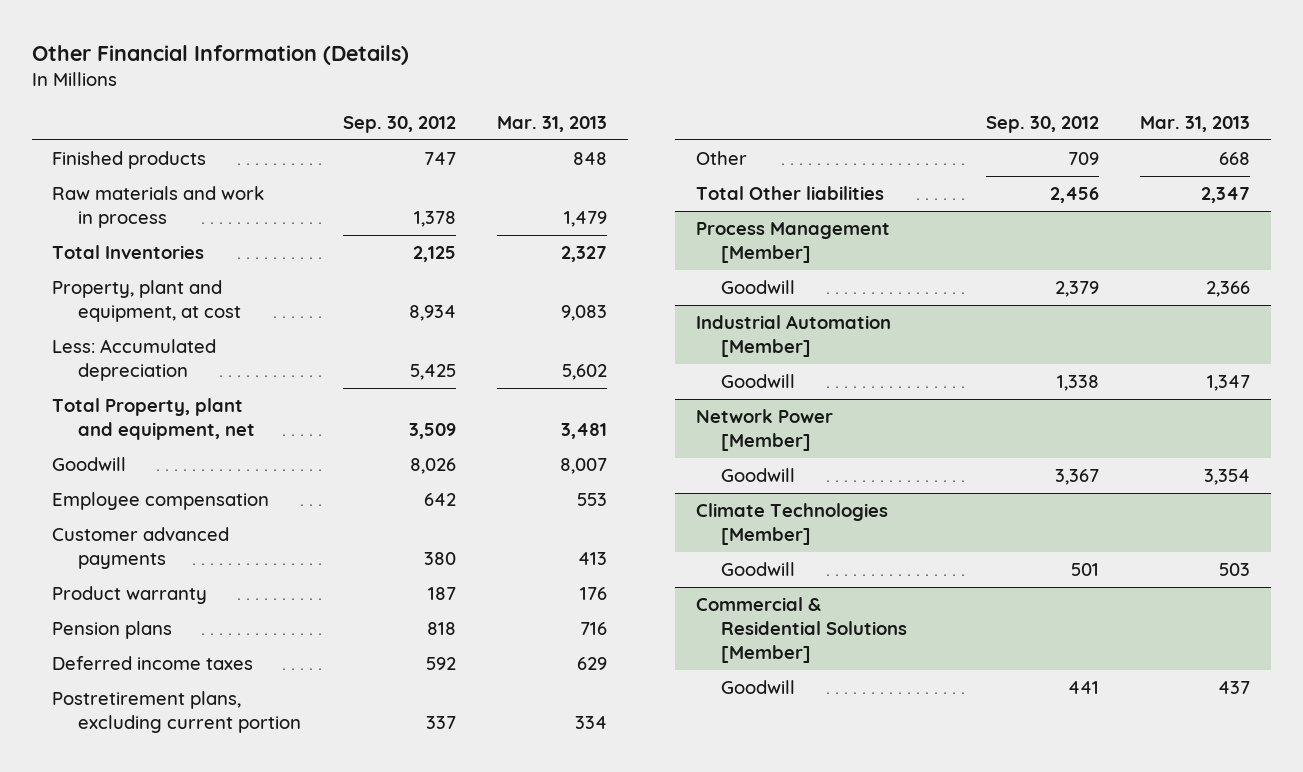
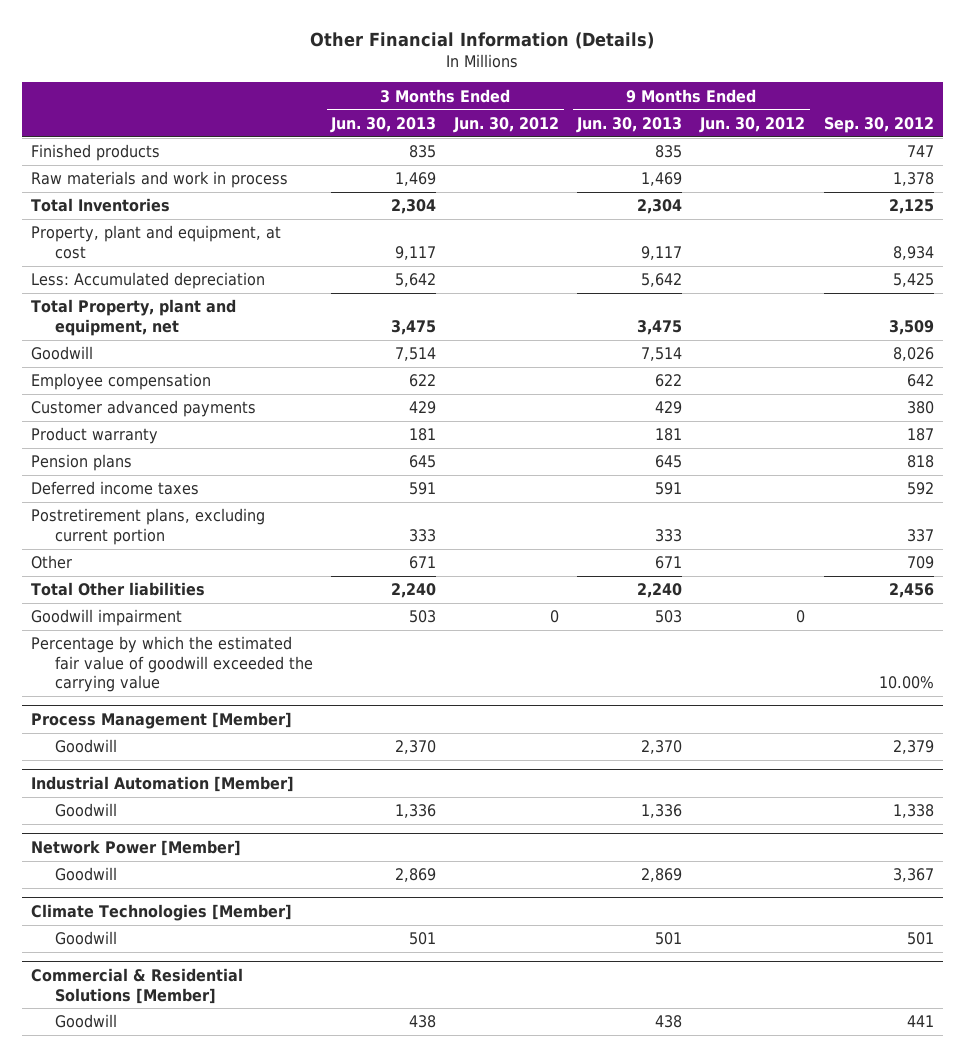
- | Sep. 30, 2012 | Mar. 31, 2013
+ | 3 Months Ended Jun. 30, 2013 | 3 Months Ended Jun. 30, 2012 | 9 Months Ended Jun. 30, 2013 | 9 Months Ended Jun. 30, 2012 | Sep. 30, 2012
+ Goodwill impairment | 503 | 0 | 503 | 0 |
+ Percentage by which the estimated fair value of goodwill exceeded the carrying value | | | | | 10.00%

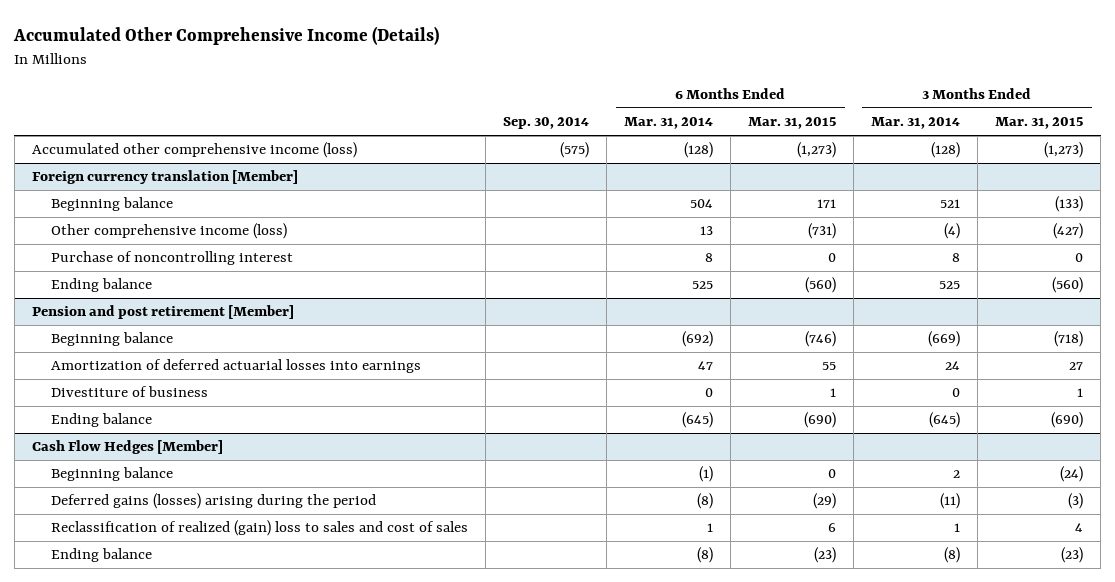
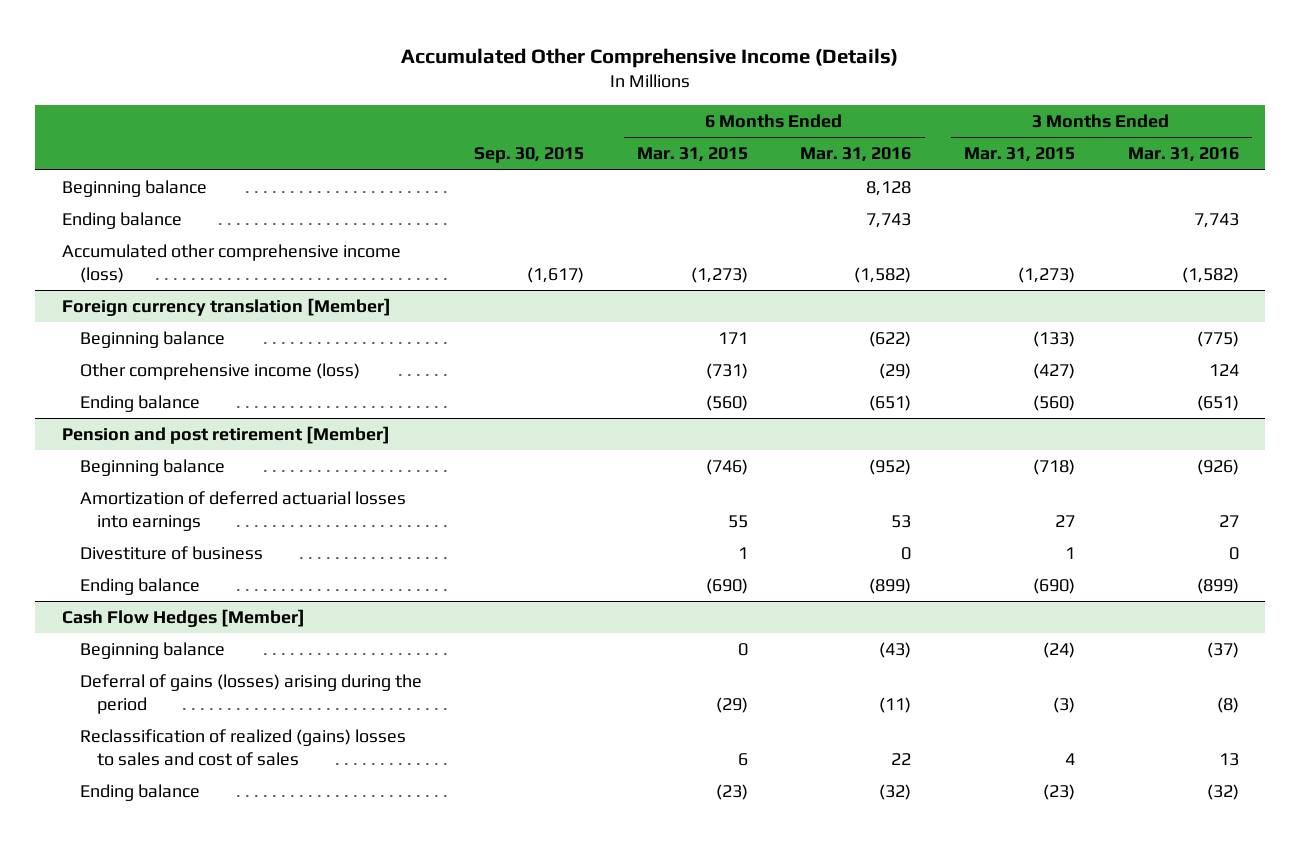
- | Sep. 30, 2014 | 6 Months Ended Mar. 31, 2014 | 6 Months Ended Mar. 31, 2015 | 3 Months Ended Mar. 31, 2014 | 3 Months Ended Mar. 31, 2015
+ | Sep. 30, 2015 | 6 Months Ended Mar. 31, 2015 | 6 Months Ended Mar. 31, 2016 | 3 Months Ended Mar. 31, 2015 | 3 Months Ended Mar. 31, 2016
+ Beginning balance | | | 8,128 | |
+ Ending balance | | | 7,743 | | 7,743
@ Foreign currency translation [Member]
- Purchase of noncontrolling interest | | 8 | 0 | 8 | 0
@ Cash Flow Hedges [Member]
- Deferred gains (losses) arising during the period | | (8) | (29) | (11) | (3)
- Reclassification of realized (gain) loss to sales and cost of sales | | 1 | 6 | 1 | 4
+ Deferral of gains (losses) arising during the period | | (29) | (11) | (3) | (8)
+ Reclassification of realized (gains) losses to sales and cost of sales | | 6 | 22 | 4 | 13

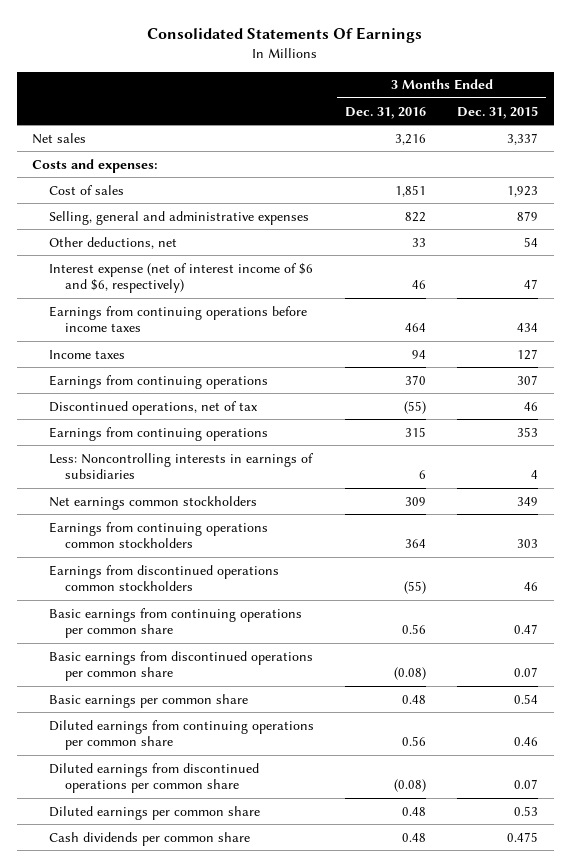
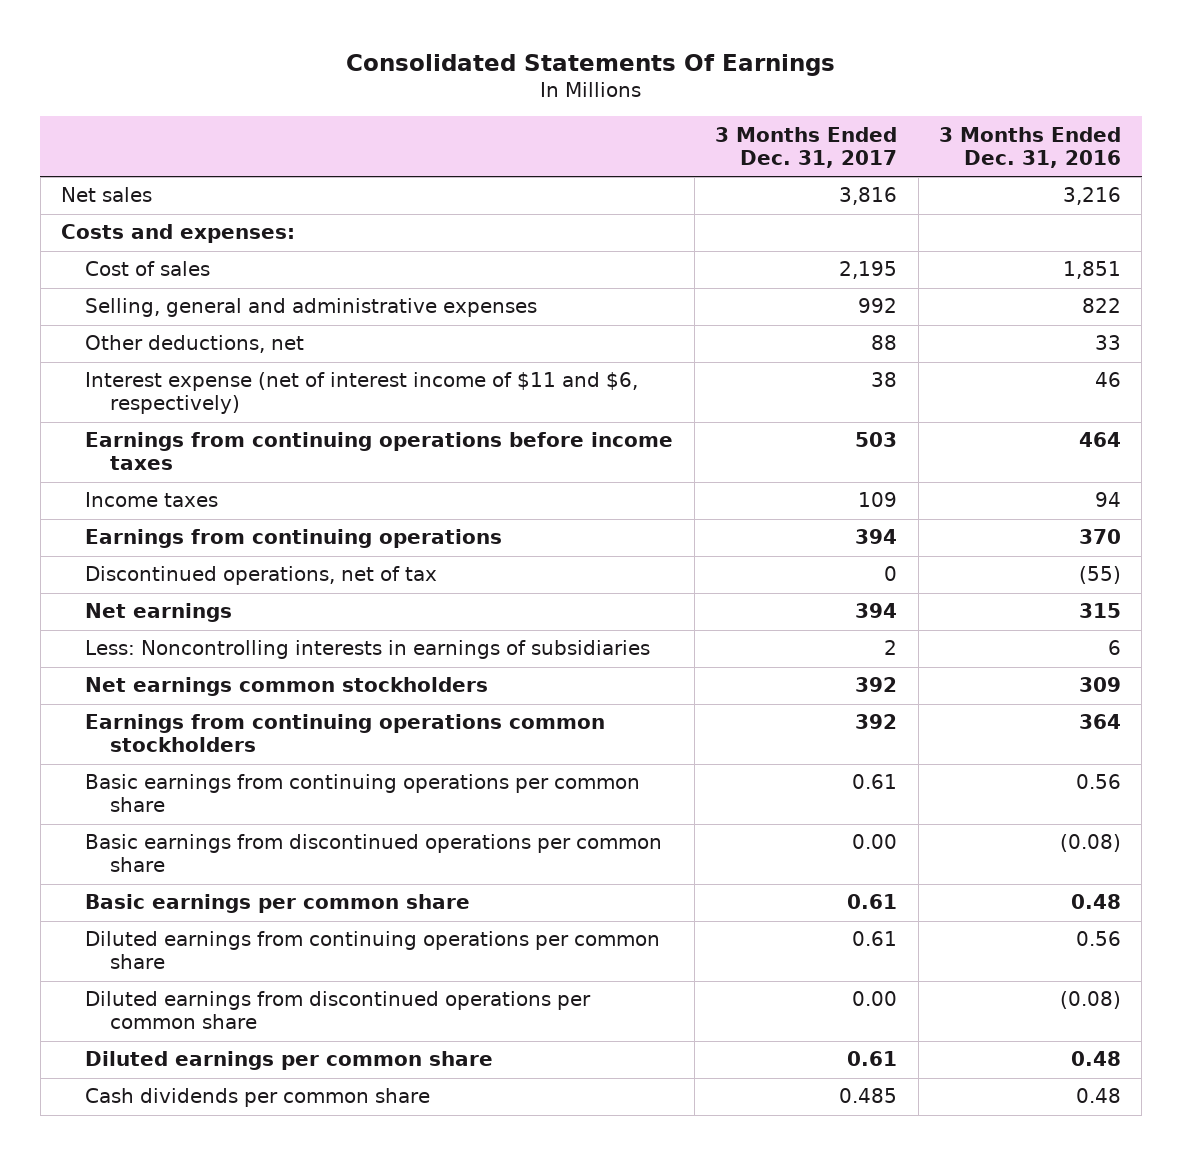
- | 3 Months Ended Dec. 31, 2016 | 3 Months Ended Dec. 31, 2015
+ | 3 Months Ended Dec. 31, 2017 | 3 Months Ended Dec. 31, 2016
- Interest expense (net of interest income of $6 and $6, respectively) | 46 | 47
+ Interest expense (net of interest income of $11 and $6, respectively) | 38 | 46
- Earnings from continuing operations | 315 | 353
+ Net earnings | 394 | 315
- Earnings from discontinued operations common stockholders | (55) | 46

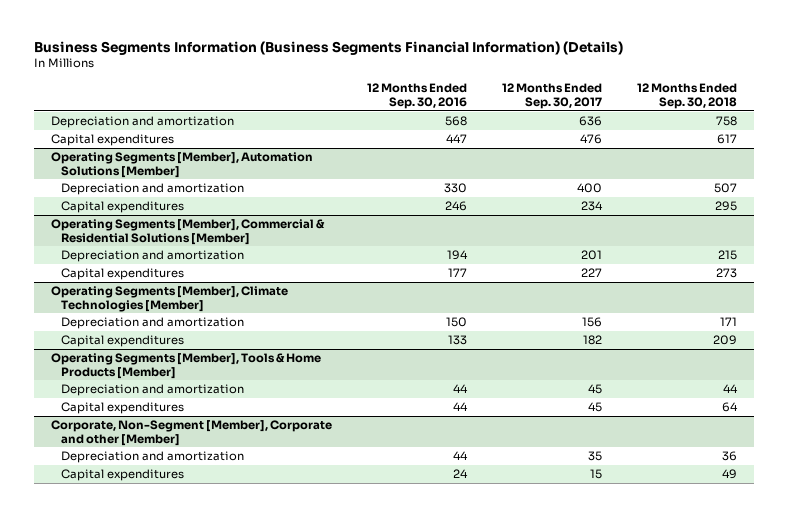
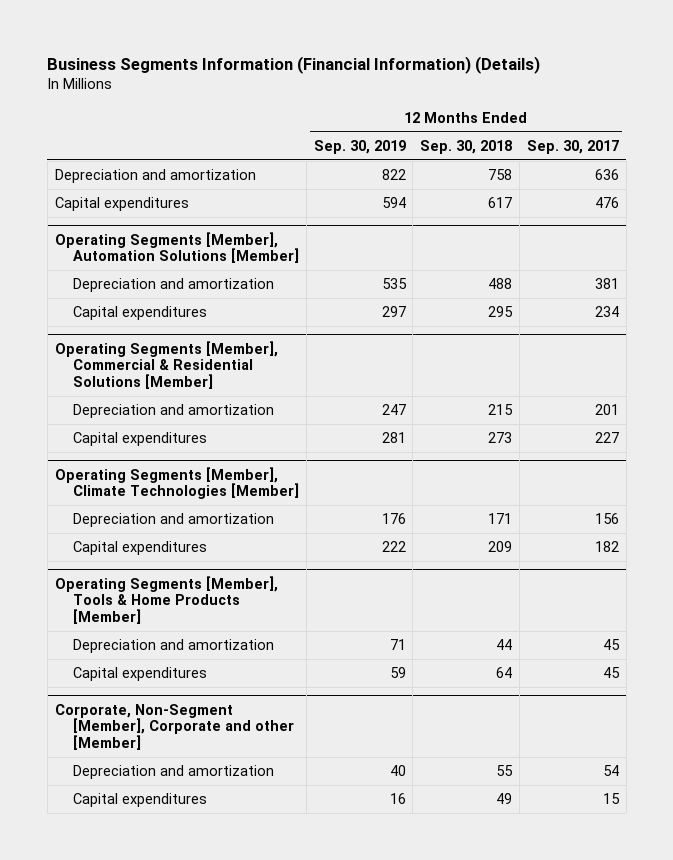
- Business Segments Information (Business Segments Financial Information) (Details)
+ Business Segments Information (Financial Information) (Details)
- | 12 Months Ended Sep. 30, 2016 | 12 Months Ended Sep. 30, 2017 | 12 Months Ended Sep. 30, 2018
+ | 12 Months Ended Sep. 30, 2019 | 12 Months Ended Sep. 30, 2018 | 12 Months Ended Sep. 30, 2017
@ Operating Segments [Member], Automation Solutions [Member]
- Depreciation and amortization | 330 | 400 | 507
+ Depreciation and amortization | 535 | 488 | 381
@ Corporate, Non-Segment [Member], Corporate and other [Member]
- Depreciation and amortization | 44 | 35 | 36
+ Depreciation and amortization | 40 | 55 | 54

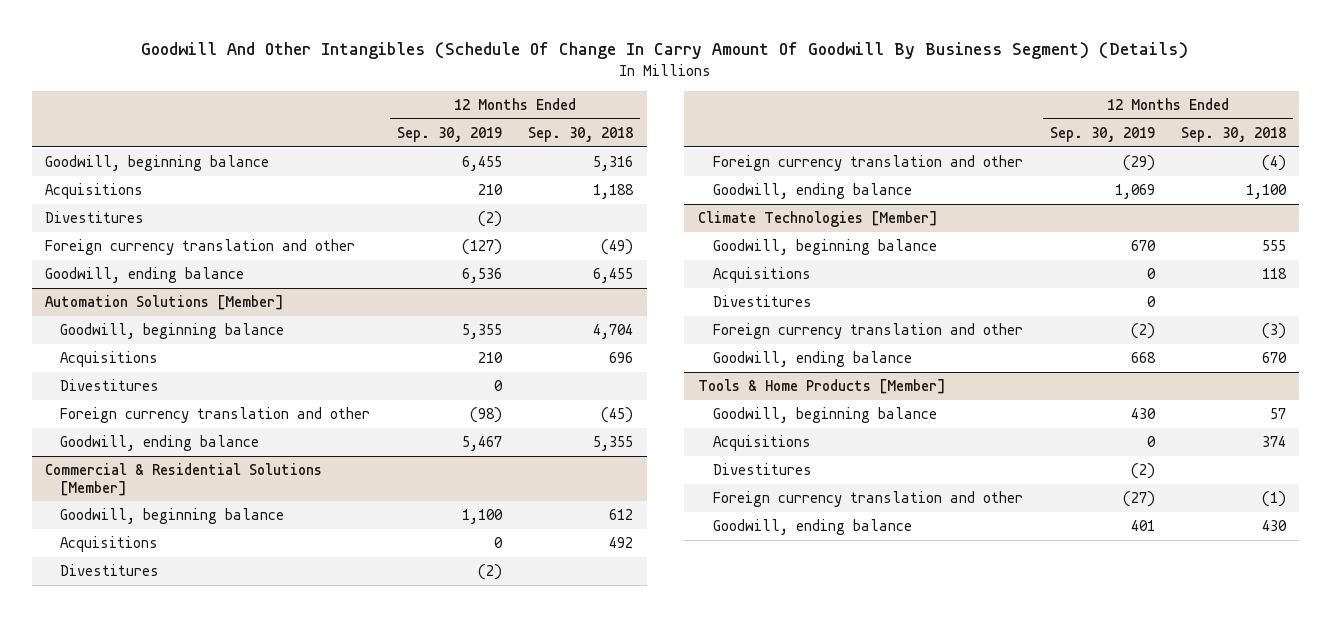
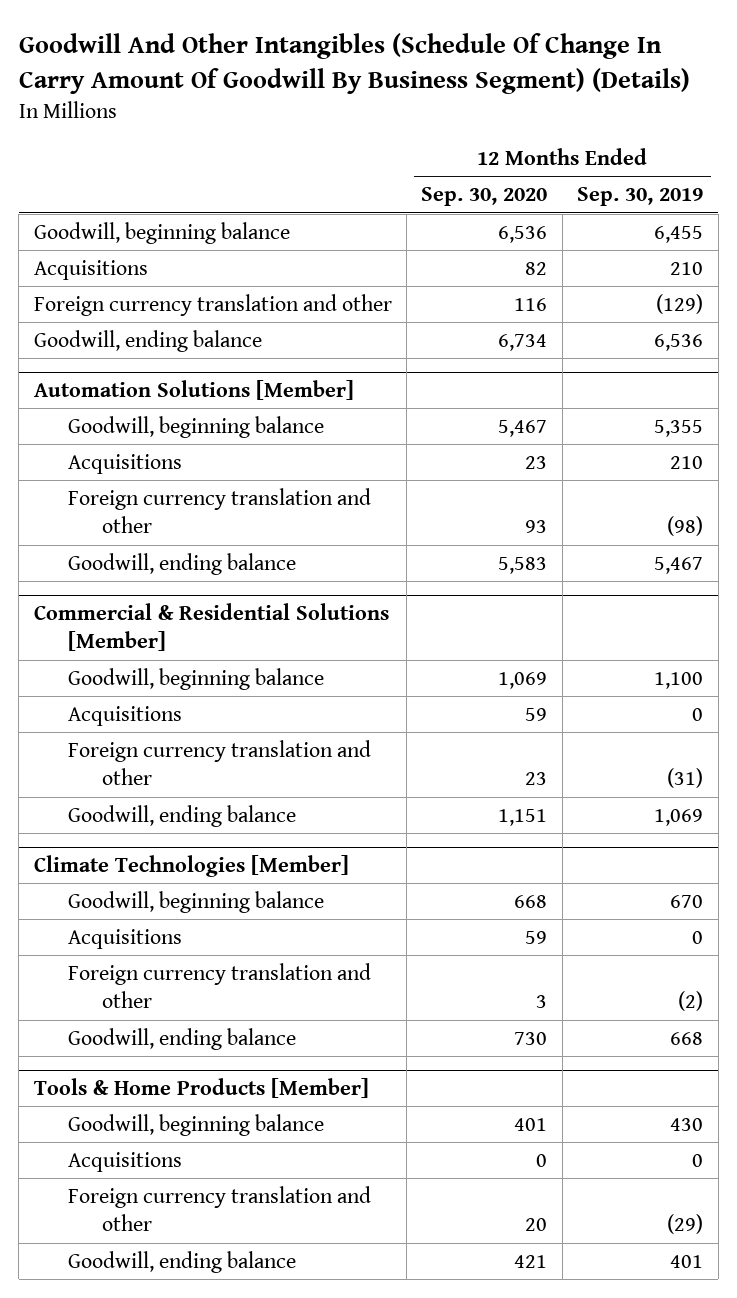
- | 12 Months Ended Sep. 30, 2019 | 12 Months Ended Sep. 30, 2018
+ | 12 Months Ended Sep. 30, 2020 | 12 Months Ended Sep. 30, 2019
- Divestitures | (2) |
- Foreign currency translation and other | (127) | (49)
+ Foreign currency translation and other | 116 | (129)
@ Automation Solutions [Member]
- Divestitures | 0 |
@ Commercial & Residential Solutions [Member]
- Divestitures | (2) |
- Foreign currency translation and other | (29) | (4)
+ Foreign currency translation and other | 23 | (31)
@ Climate Technologies [Member]
- Divestitures | 0 |
@ Tools & Home Products [Member]
- Divestitures | (2) |
- Foreign currency translation and other | (27) | (1)
+ Foreign currency translation and other | 20 | (29)

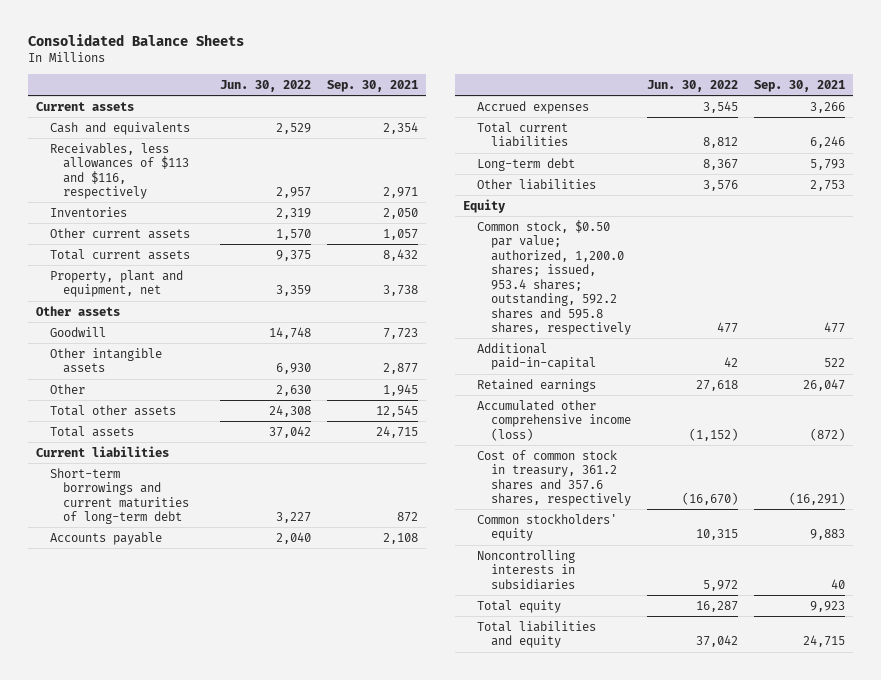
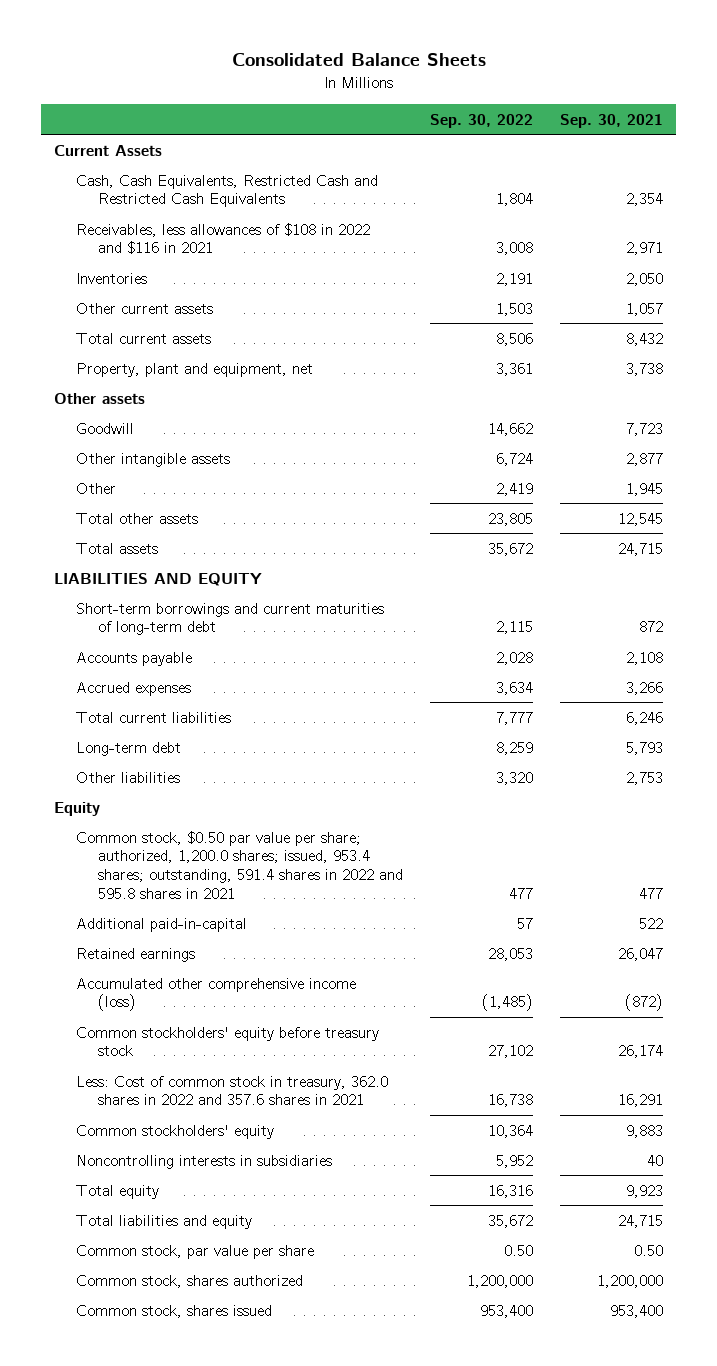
- | Jun. 30, 2022 | Sep. 30, 2021
+ | Sep. 30, 2022 | Sep. 30, 2021
- Current assets
- Cash and equivalents | 2,529 | 2,354
- Receivables, less allowances of $113 and $116, respectively | 2,957 | 2,971
+ Current Assets
+ Cash, Cash Equivalents, Restricted Cash and Restricted Cash Equivalents | 1,804 | 2,354
+ Receivables, less allowances of $108 in 2022 and $116 in 2021 | 3,008 | 2,971
- Current liabilities
+ LIABILITIES AND EQUITY
- Common stock, $0.50 par value; authorized, 1,200.0 shares; issued, 953.4 shares; outstanding, 592.2 shares and 595.8 shares, respectively | 477 | 477
+ Common stock, $0.50 par value per share; authorized, 1,200.0 shares; issued, 953.4 shares; outstanding, 591.4 shares in 2022 and 595.8 shares in 2021 | 477 | 477
- Cost of common stock in treasury, 361.2 shares and 357.6 shares, respectively | (16,670) | (16,291)
+ Common stockholders' equity before treasury stock | 27,102 | 26,174
+ Less: Cost of common stock in treasury, 362.0 shares in 2022 and 357.6 shares in 2021 | 16,738 | 16,291
+ Common stock, par value per share | 0.50 | 0.50
+ Common stock, shares authorized | 1,200,000 | 1,200,000
+ Common stock, shares issued | 953,400 | 953,400

